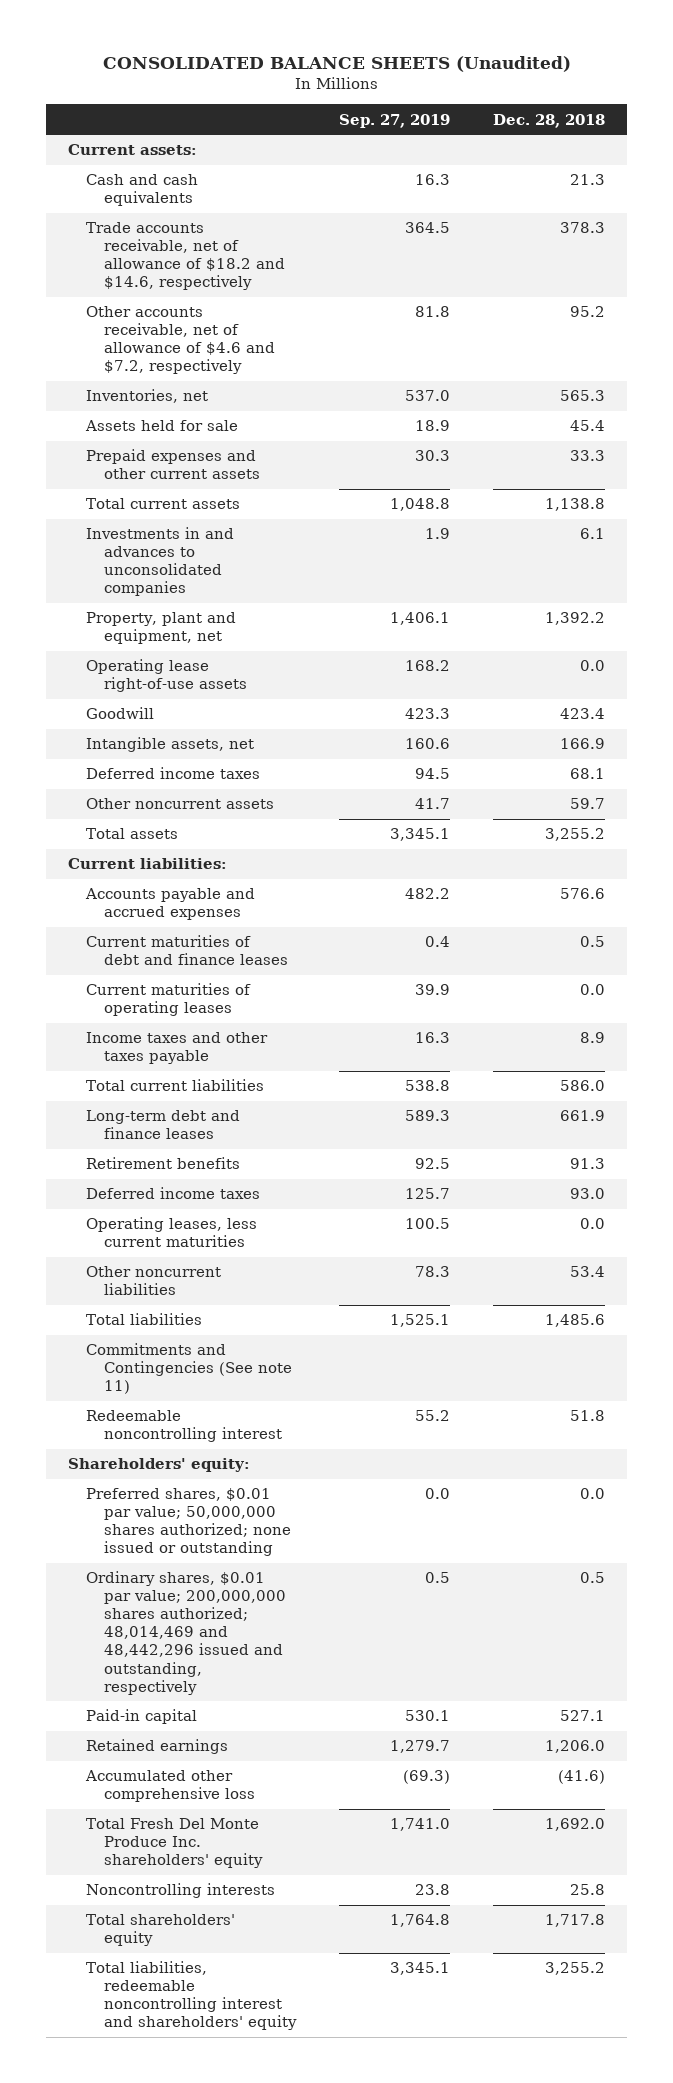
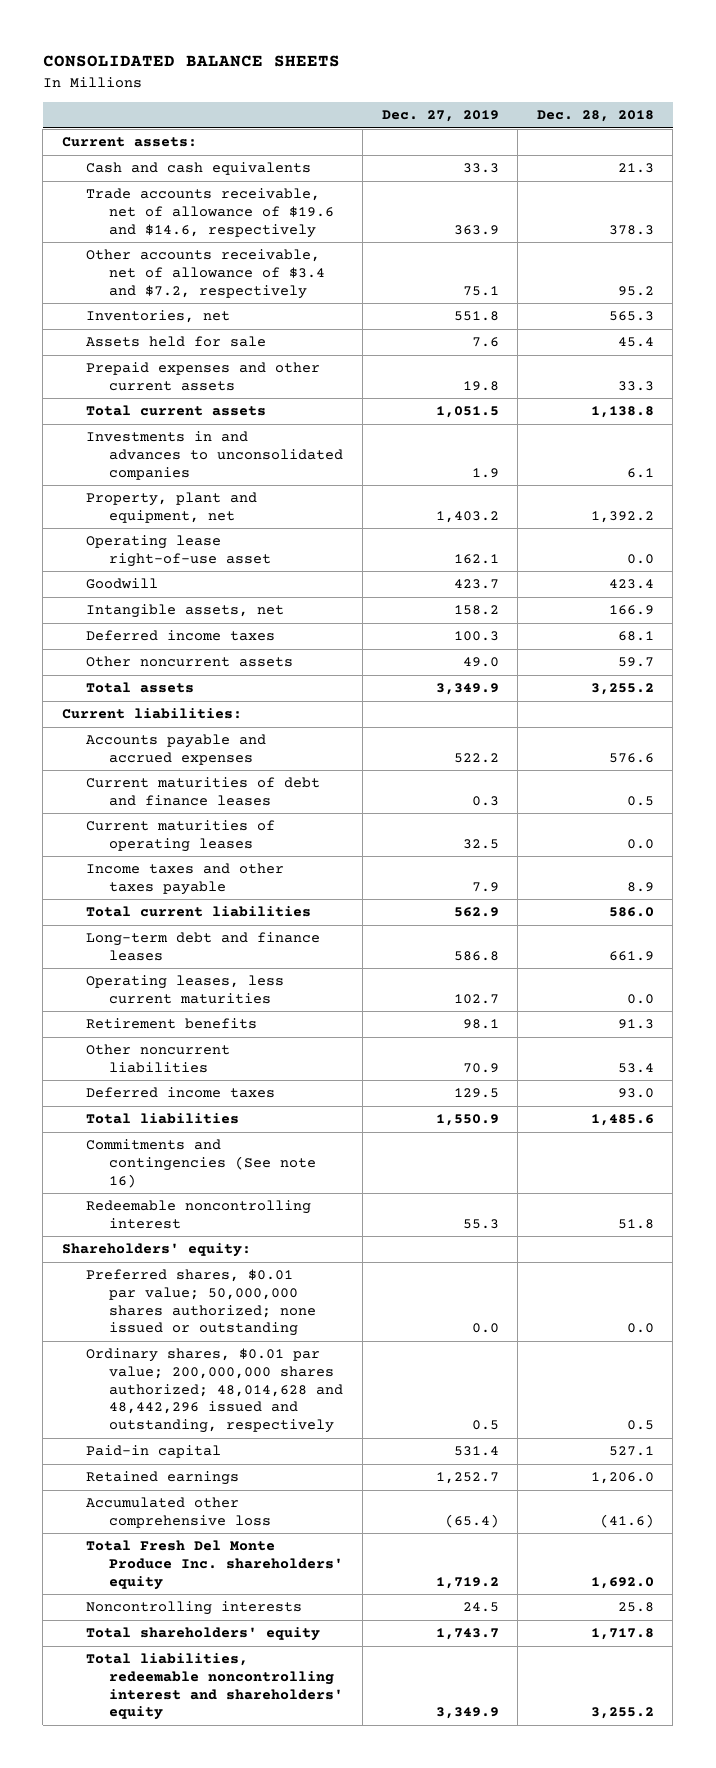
- CONSOLIDATED BALANCE SHEETS (Unaudited)
+ CONSOLIDATED BALANCE SHEETS
- | Sep. 27, 2019 | Dec. 28, 2018
+ | Dec. 27, 2019 | Dec. 28, 2018
- Trade accounts receivable, net of allowance of $18.2 and $14.6, respectively | 364.5 | 378.3
- Other accounts receivable, net of allowance of $4.6 and $7.2, respectively | 81.8 | 95.2
+ Trade accounts receivable, net of allowance of $19.6 and $14.6, respectively | 363.9 | 378.3
+ Other accounts receivable, net of allowance of $3.4 and $7.2, respectively | 75.1 | 95.2
- Operating lease right-of-use assets | 168.2 | 0.0
+ Operating lease right-of-use asset | 162.1 | 0.0
moved down: Retirement benefits | 98.1 | 91.3
moved down: Deferred income taxes | 129.5 | 93.0
- Commitments and Contingencies (See note 11)
+ Commitments and contingencies (See note 16)
- Ordinary shares, $0.01 par value; 200,000,000 shares authorized; 48,014,469 and 48,442,296 issued and outstanding, respectively | 0.5 | 0.5
+ Ordinary shares, $0.01 par value; 200,000,000 shares authorized; 48,014,628 and 48,442,296 issued and outstanding, respectively | 0.5 | 0.5

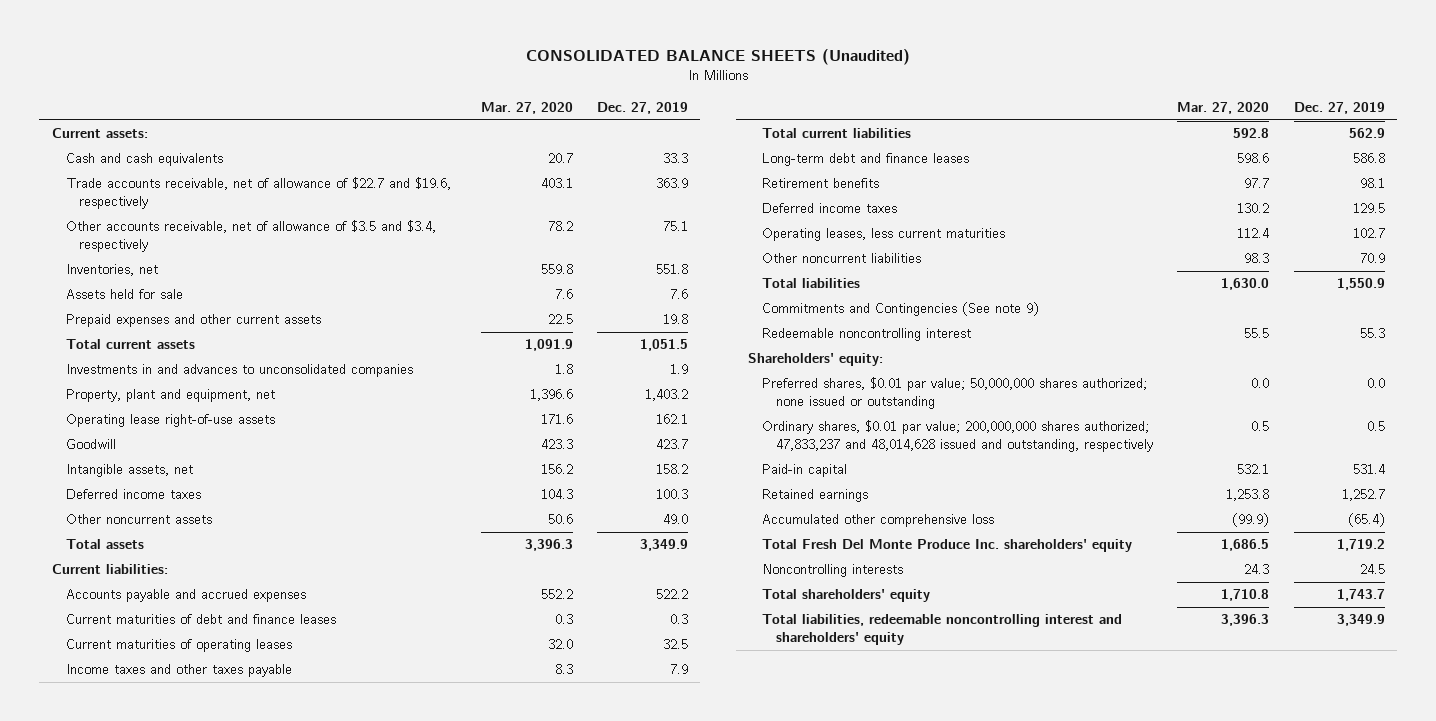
- CONSOLIDATED BALANCE SHEETS
+ CONSOLIDATED BALANCE SHEETS (Unaudited)
- | Dec. 27, 2019 | Dec. 28, 2018
+ | Mar. 27, 2020 | Dec. 27, 2019
- Trade accounts receivable, net of allowance of $19.6 and $14.6, respectively | 363.9 | 378.3
- Other accounts receivable, net of allowance of $3.4 and $7.2, respectively | 75.1 | 95.2
+ Trade accounts receivable, net of allowance of $22.7 and $19.6, respectively | 403.1 | 363.9
+ Other accounts receivable, net of allowance of $3.5 and $3.4, respectively | 78.2 | 75.1
- Operating lease right-of-use asset | 162.1 | 0.0
+ Operating lease right-of-use assets | 171.6 | 162.1
moved down: Operating leases, less current maturities | 112.4 | 102.7
moved down: Other noncurrent liabilities | 98.3 | 70.9
- Commitments and contingencies (See note 16)
+ Commitments and Contingencies (See note 9)
- Ordinary shares, $0.01 par value; 200,000,000 shares authorized; 48,014,628 and 48,442,296 issued and outstanding, respectively | 0.5 | 0.5
+ Ordinary shares, $0.01 par value; 200,000,000 shares authorized; 47,833,237 and 48,014,628 issued and outstanding, respectively | 0.5 | 0.5

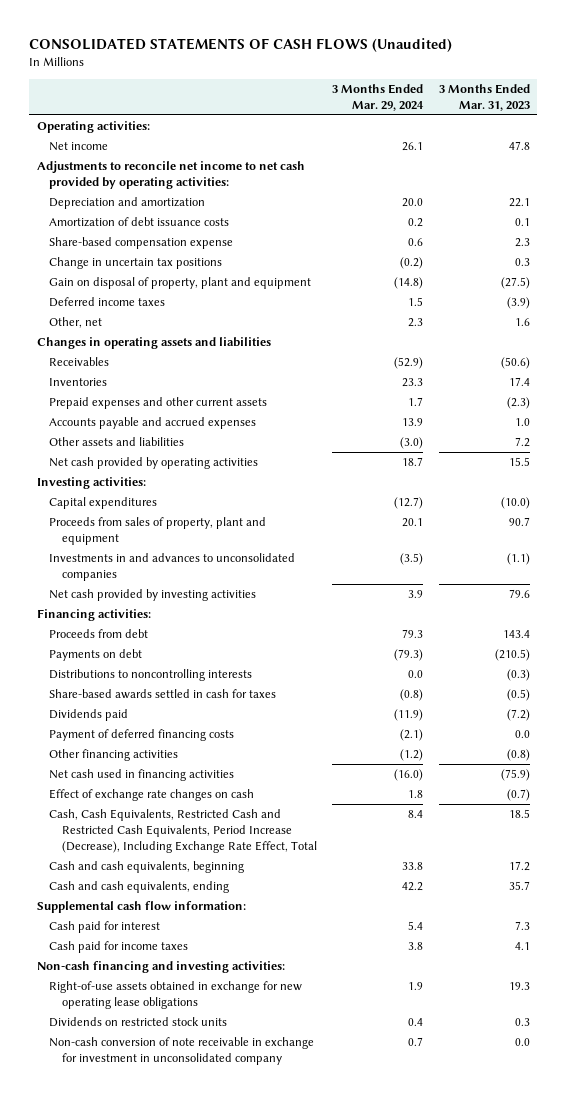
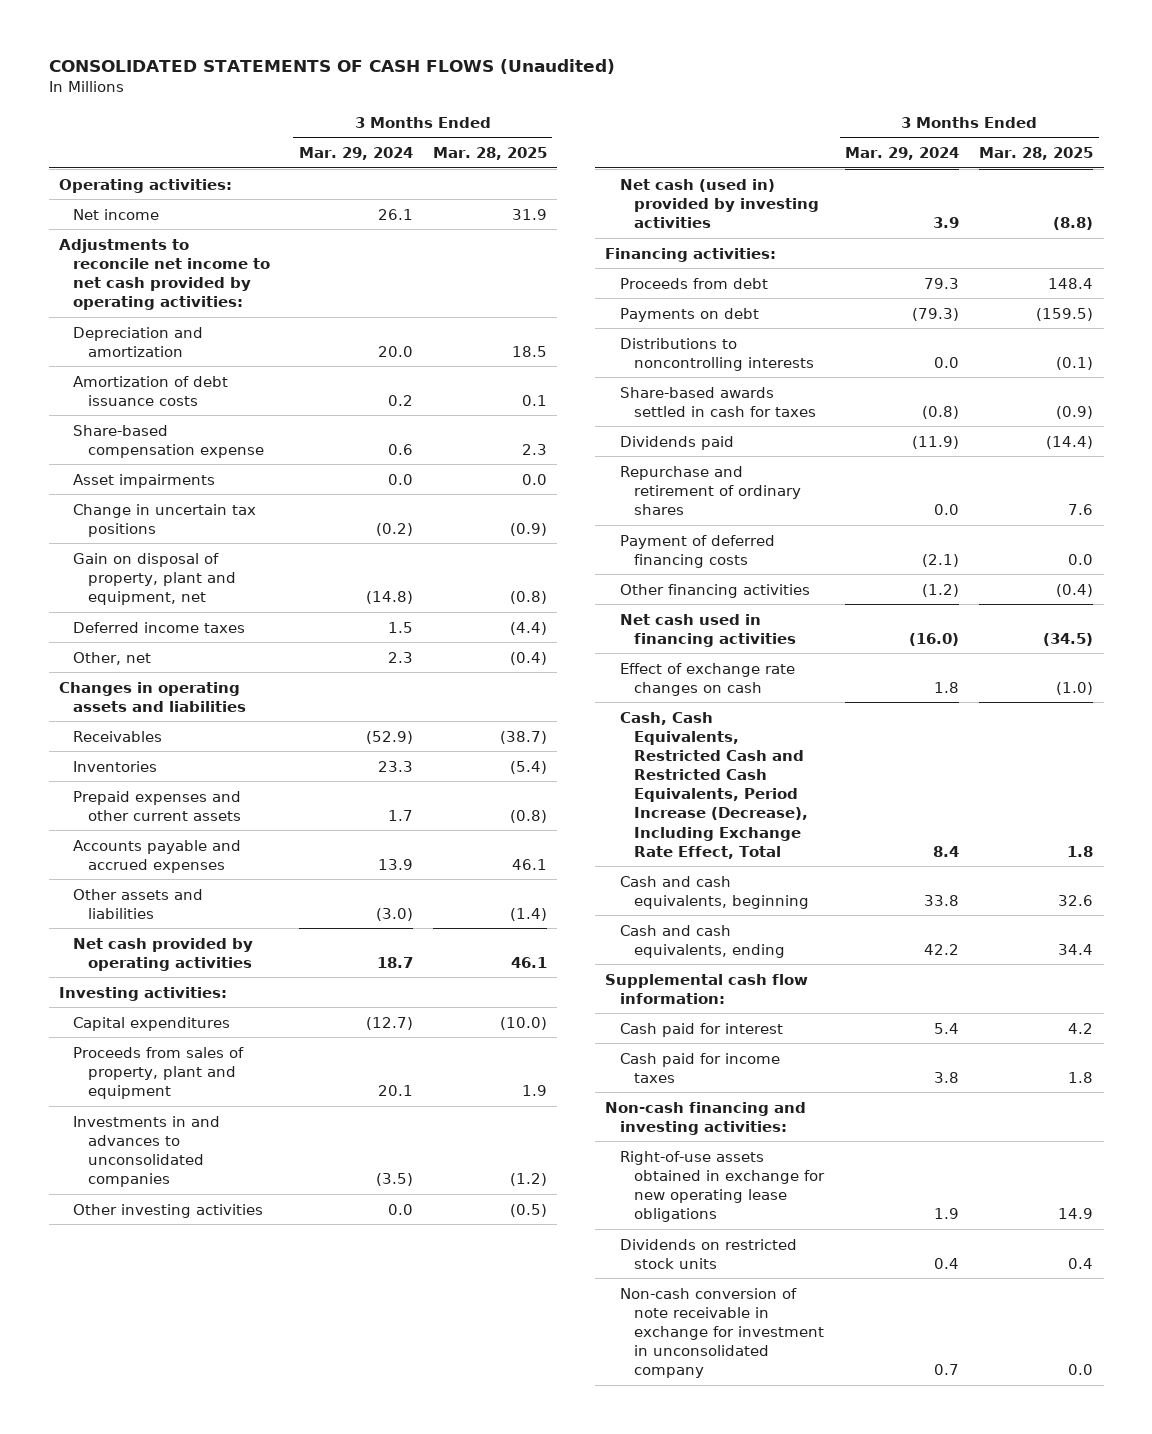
- | 3 Months Ended Mar. 29, 2024 | 3 Months Ended Mar. 31, 2023
+ | 3 Months Ended Mar. 29, 2024 | 3 Months Ended Mar. 28, 2025
+ Asset impairments | 0.0 | 0.0
- Gain on disposal of property, plant and equipment | (14.8) | (27.5)
+ Gain on disposal of property, plant and equipment, net | (14.8) | (0.8)
- Net cash provided by investing activities | 3.9 | 79.6
+ Other investing activities | 0.0 | (0.5)
+ Net cash (used in) provided by investing activities | 3.9 | (8.8)
+ Repurchase and retirement of ordinary shares | 0.0 | 7.6

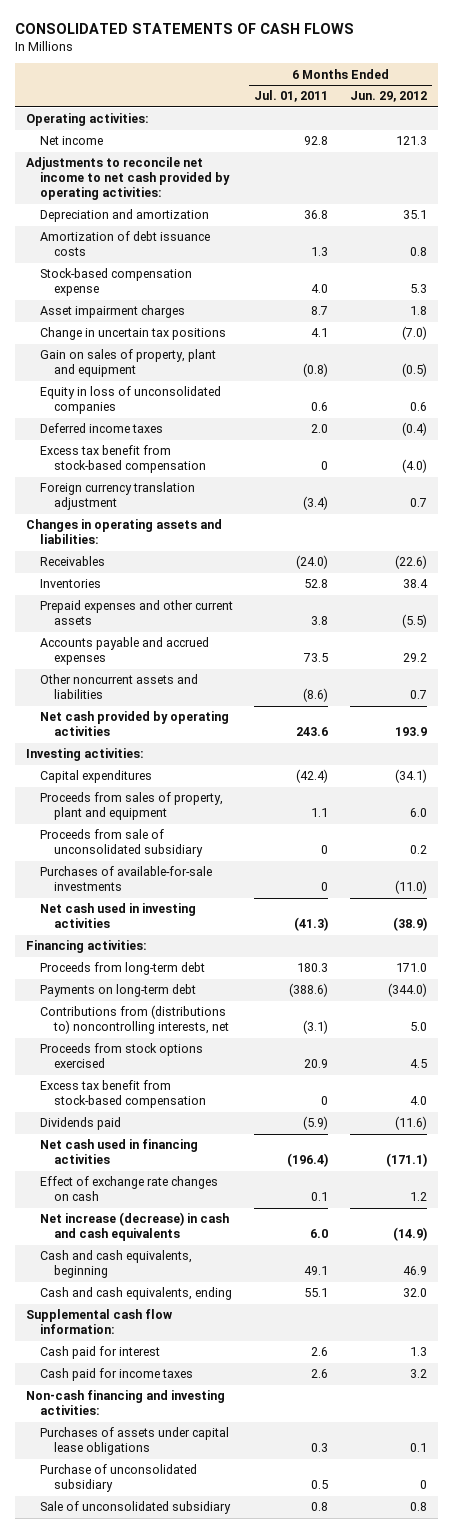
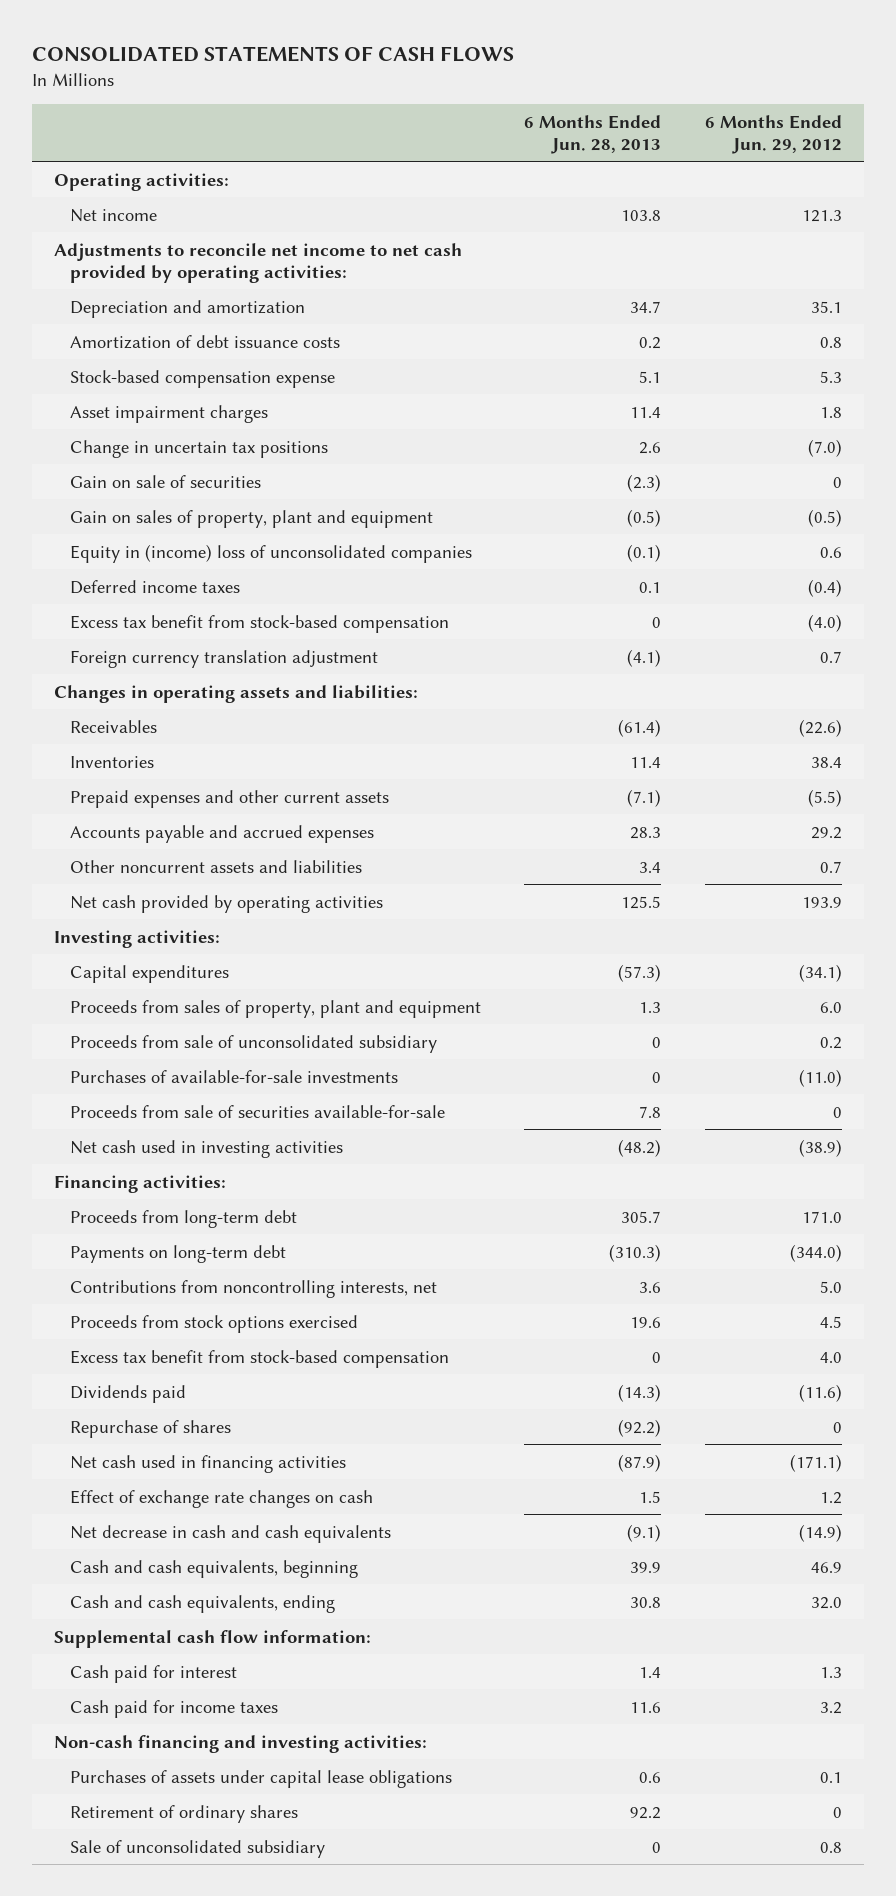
- | 6 Months Ended Jul. 01, 2011 | 6 Months Ended Jun. 29, 2012
+ | 6 Months Ended Jun. 28, 2013 | 6 Months Ended Jun. 29, 2012
+ Gain on sale of securities | (2.3) | 0
- Equity in loss of unconsolidated companies | 0.6 | 0.6
+ Equity in (income) loss of unconsolidated companies | (0.1) | 0.6
+ Proceeds from sale of securities available-for-sale | 7.8 | 0
- Contributions from (distributions to) noncontrolling interests, net | (3.1) | 5.0
+ Contributions from noncontrolling interests, net | 3.6 | 5.0
+ Repurchase of shares | (92.2) | 0
- Net increase (decrease) in cash and cash equivalents | 6.0 | (14.9)
+ Net decrease in cash and cash equivalents | (9.1) | (14.9)
- Purchase of unconsolidated subsidiary | 0.5 | 0
+ Retirement of ordinary shares | 92.2 | 0

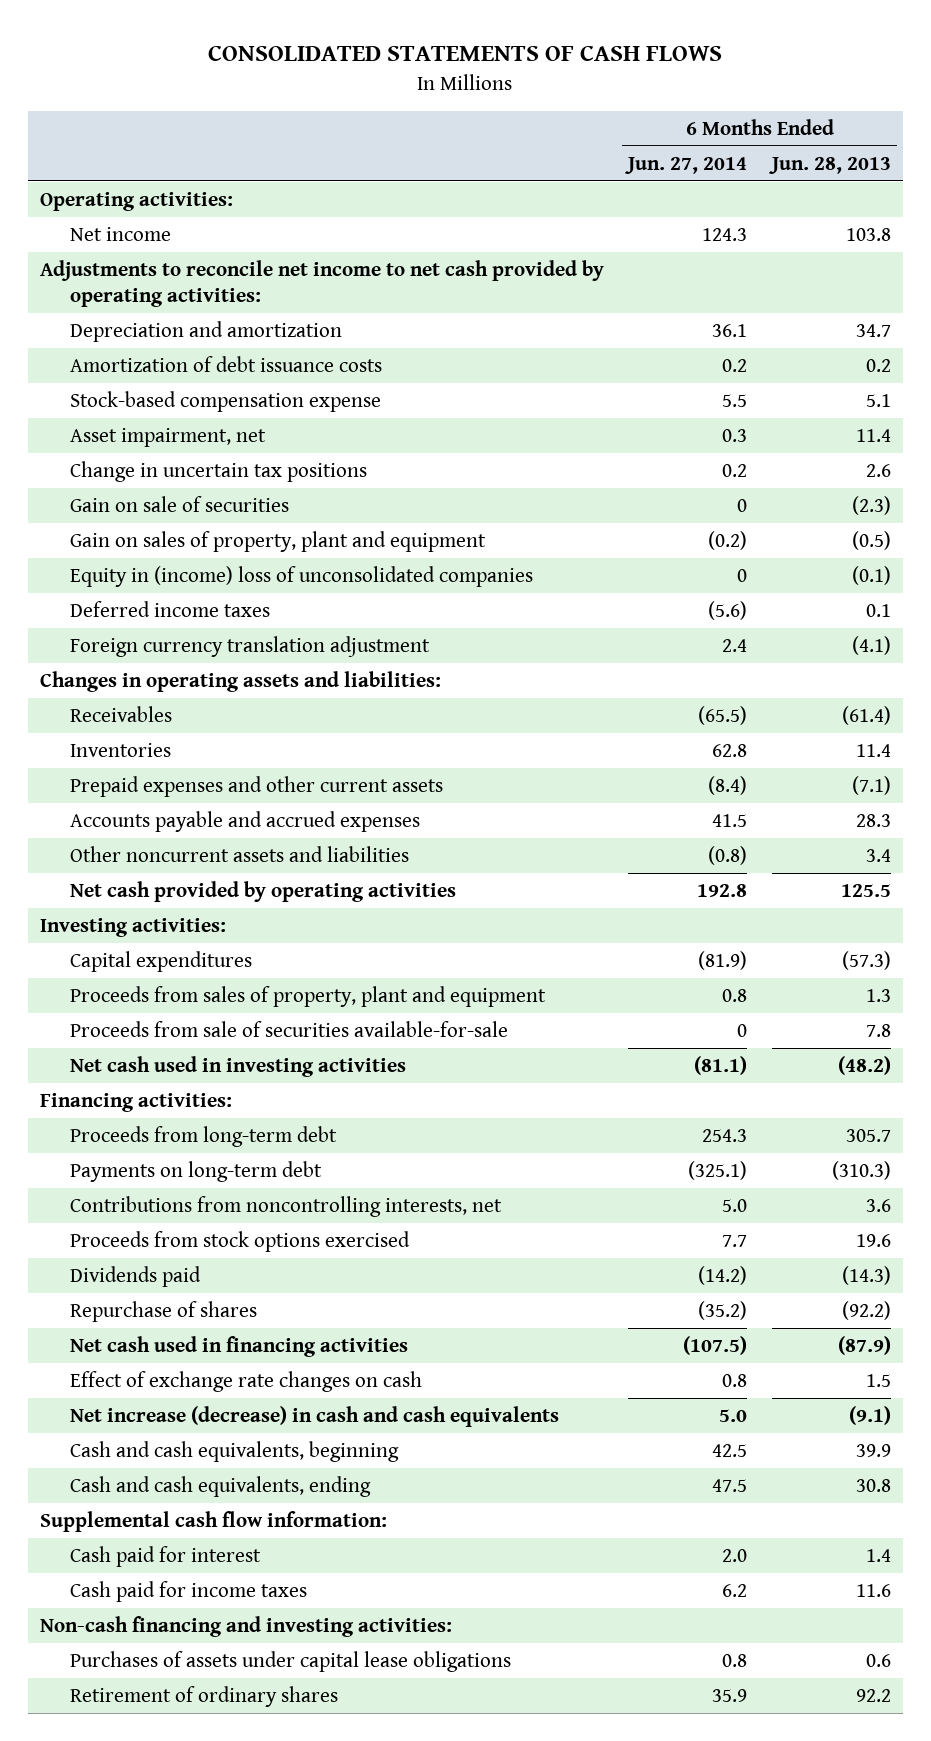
- | 6 Months Ended Jun. 28, 2013 | 6 Months Ended Jun. 29, 2012
+ | 6 Months Ended Jun. 27, 2014 | 6 Months Ended Jun. 28, 2013
- Asset impairment charges | 11.4 | 1.8
+ Asset impairment, net | 0.3 | 11.4
- Excess tax benefit from stock-based compensation | 0 | (4.0)
- Proceeds from sale of unconsolidated subsidiary | 0 | 0.2
- Purchases of available-for-sale investments | 0 | (11.0)
- Excess tax benefit from stock-based compensation | 0 | 4.0
- Net decrease in cash and cash equivalents | (9.1) | (14.9)
+ Net increase (decrease) in cash and cash equivalents | 5.0 | (9.1)
- Sale of unconsolidated subsidiary | 0 | 0.8

